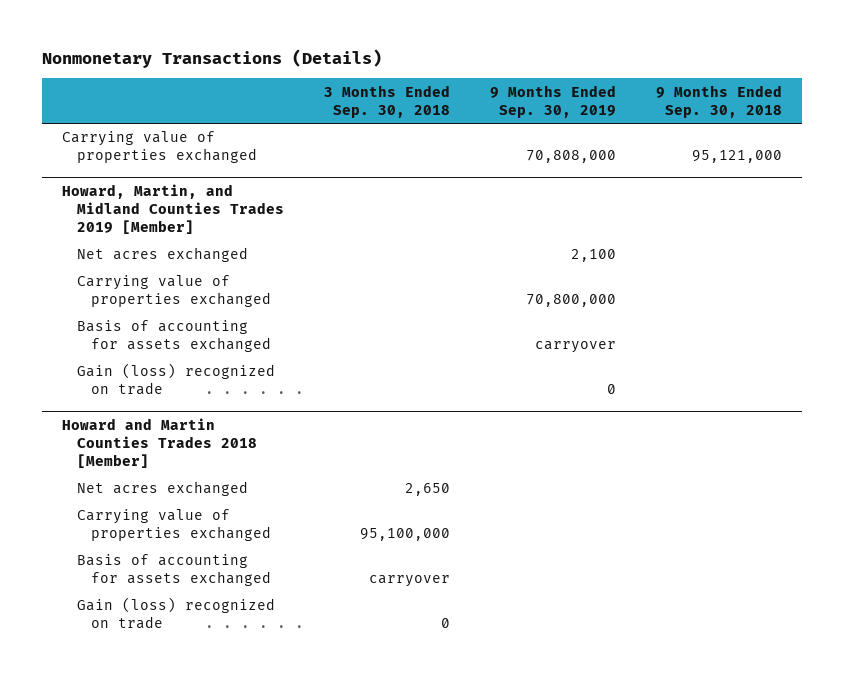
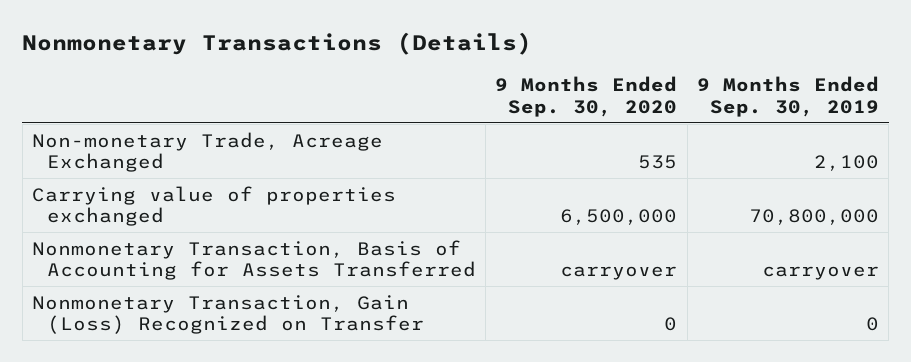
- | 3 Months Ended Sep. 30, 2018 | 9 Months Ended Sep. 30, 2019 | 9 Months Ended Sep. 30, 2018
+ | 9 Months Ended Sep. 30, 2020 | 9 Months Ended Sep. 30, 2019
- Carrying value of properties exchanged | | 70,808,000 | 95,121,000
- Howard, Martin, and Midland Counties Trades 2019 [Member]
- Net acres exchanged | | 2,100 |
- Carrying value of properties exchanged | | 70,800,000 |
- Basis of accounting for assets exchanged | | carryover |
- Gain (loss) recognized on trade | | 0 |
- Howard and Martin Counties Trades 2018 [Member]
- Net acres exchanged | 2,650 | |
- Carrying value of properties exchanged | 95,100,000 | |
- Basis of accounting for assets exchanged | carryover | |
- Gain (loss) recognized on trade | 0 | |
+ Non-monetary Trade, Acreage Exchanged | 535 | 2,100
+ Carrying value of properties exchanged | 6,500,000 | 70,800,000
+ Nonmonetary Transaction, Basis of Accounting for Assets Transferred | carryover | carryover
+ Nonmonetary Transaction, Gain (Loss) Recognized on Transfer | 0 | 0

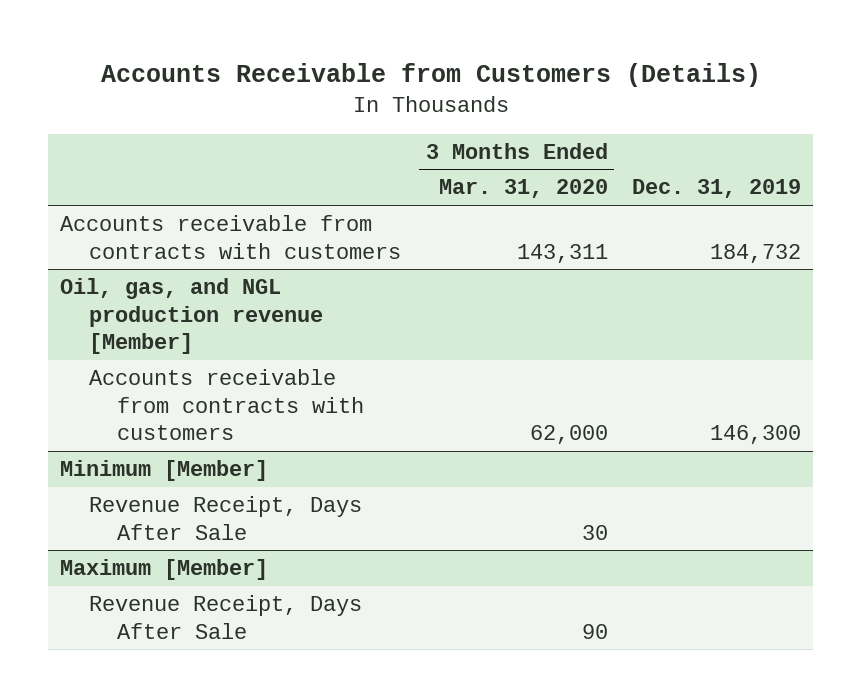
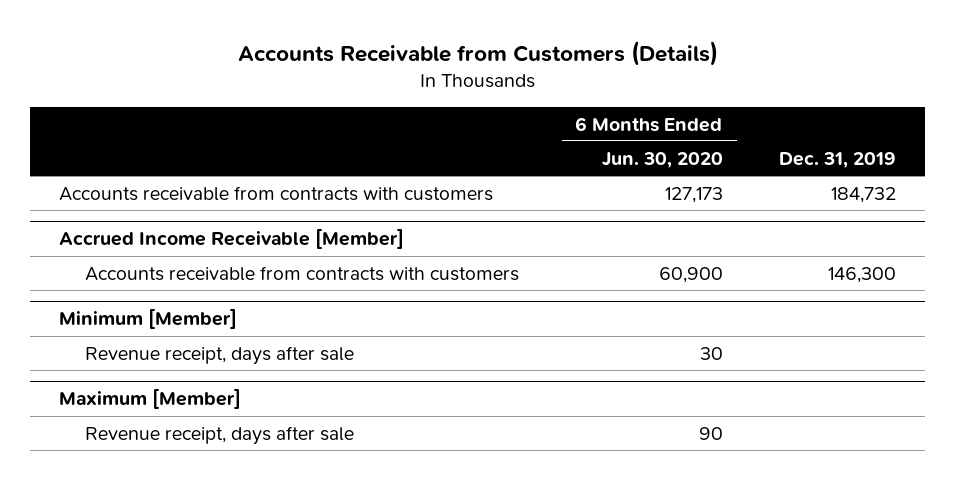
- | 3 Months Ended Mar. 31, 2020 | Dec. 31, 2019
+ | 6 Months Ended Jun. 30, 2020 | Dec. 31, 2019
- Oil, gas, and NGL production revenue [Member]
+ Accrued Income Receivable [Member]
@ Minimum [Member]
- Revenue Receipt, Days After Sale | 30 |
+ Revenue receipt, days after sale | 30 |
@ Maximum [Member]
- Revenue Receipt, Days After Sale | 90 |
+ Revenue receipt, days after sale | 90 |

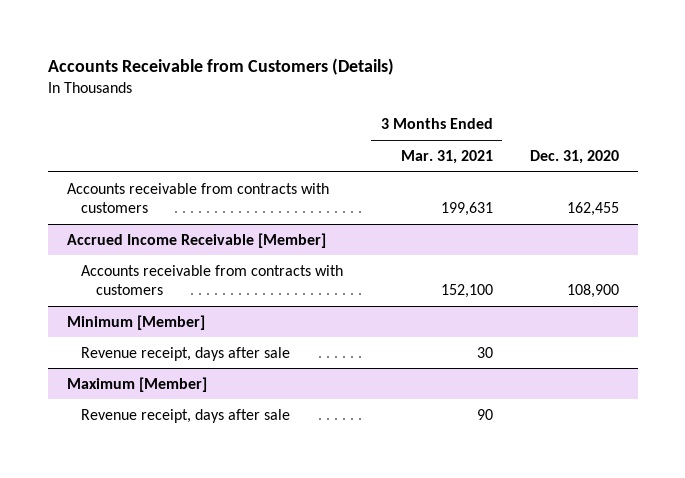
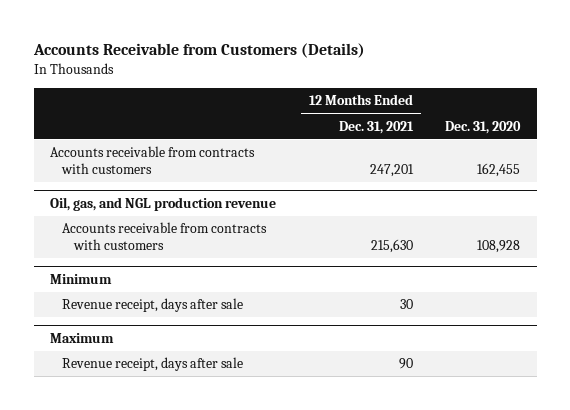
- | 3 Months Ended Mar. 31, 2021 | Dec. 31, 2020
+ | 12 Months Ended Dec. 31, 2021 | Dec. 31, 2020
- Accrued Income Receivable [Member]
- Accounts receivable from contracts with customers | 152,100 | 108,900
- Minimum [Member]
+ Oil, gas, and NGL production revenue
+ Accounts receivable from contracts with customers | 215,630 | 108,928
+ Minimum
- Maximum [Member]
+ Maximum

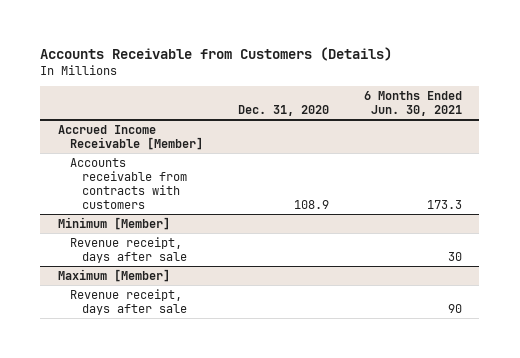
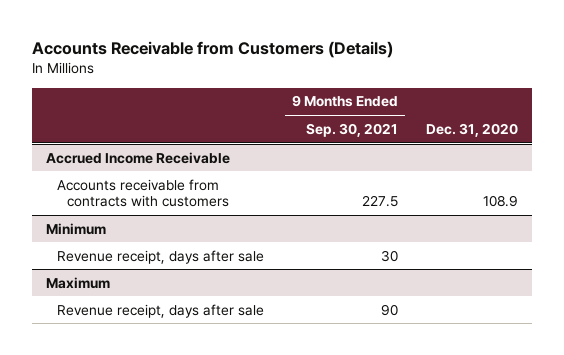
- | Dec. 31, 2020 | 6 Months Ended Jun. 30, 2021
+ | 9 Months Ended Sep. 30, 2021 | Dec. 31, 2020
- Accrued Income Receivable [Member]
+ Accrued Income Receivable
- Minimum [Member]
+ Minimum
- Maximum [Member]
+ Maximum

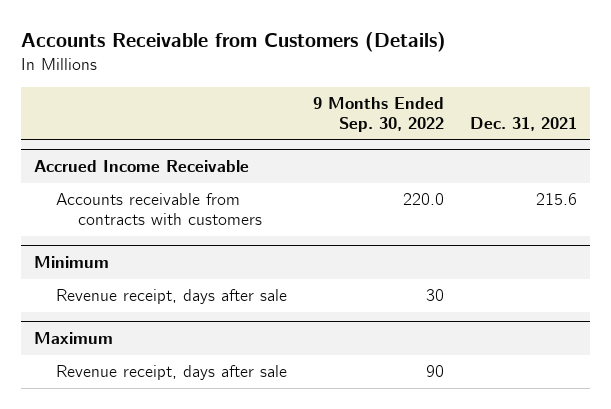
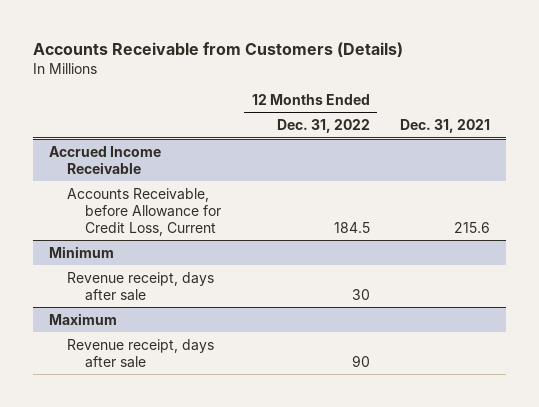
- | 9 Months Ended Sep. 30, 2022 | Dec. 31, 2021
+ | 12 Months Ended Dec. 31, 2022 | Dec. 31, 2021
@ Accrued Income Receivable
- Accounts receivable from contracts with customers | 220.0 | 215.6
+ Accounts Receivable, before Allowance for Credit Loss, Current | 184.5 | 215.6

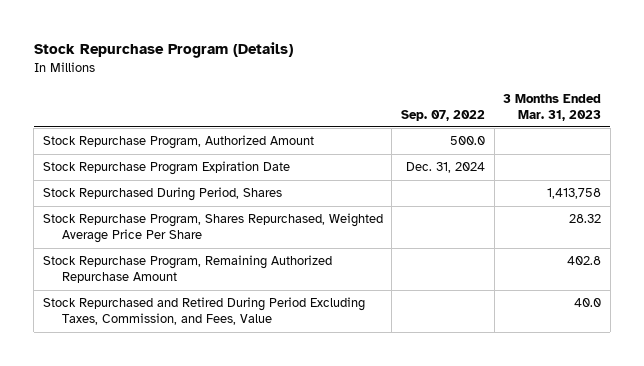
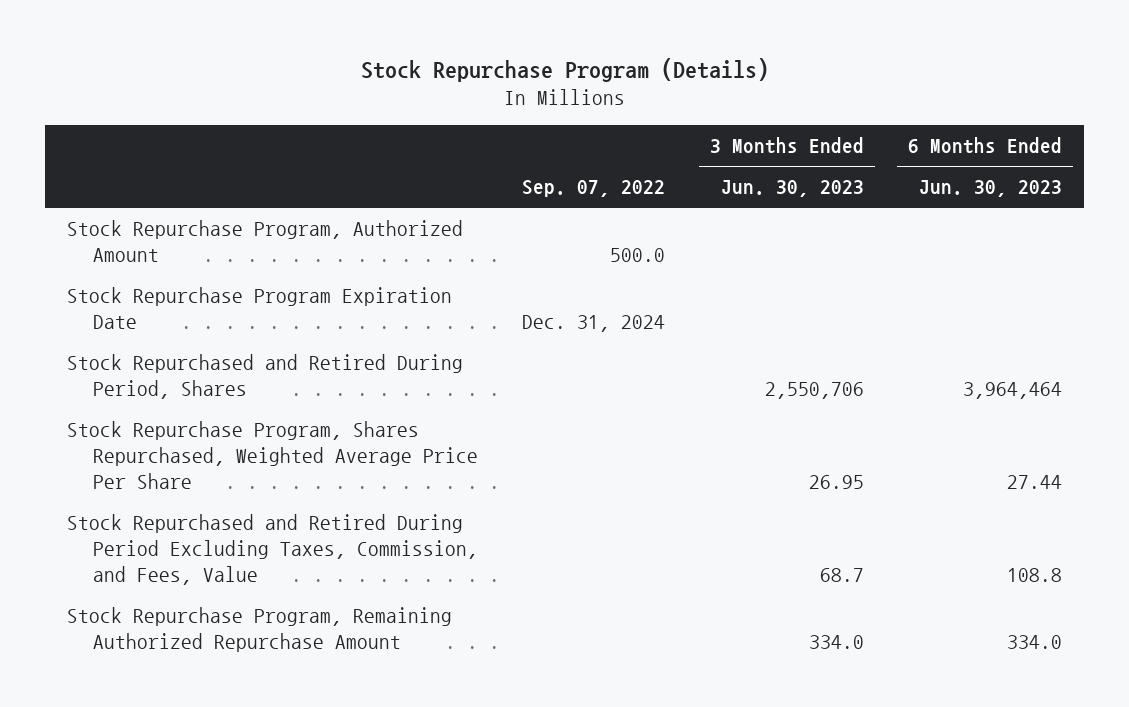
- | Sep. 07, 2022 | 3 Months Ended Mar. 31, 2023
+ | Sep. 07, 2022 | 3 Months Ended Jun. 30, 2023 | 6 Months Ended Jun. 30, 2023
- Stock Repurchased During Period, Shares | | 1,413,758
+ Stock Repurchased and Retired During Period, Shares | | 2,550,706 | 3,964,464
moved down: Stock Repurchase Program, Remaining Authorized Repurchase Amount | | 334.0 | 334.0

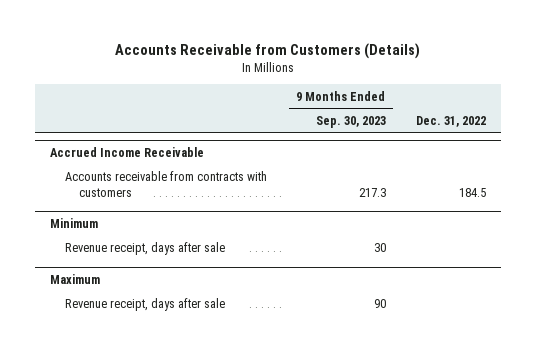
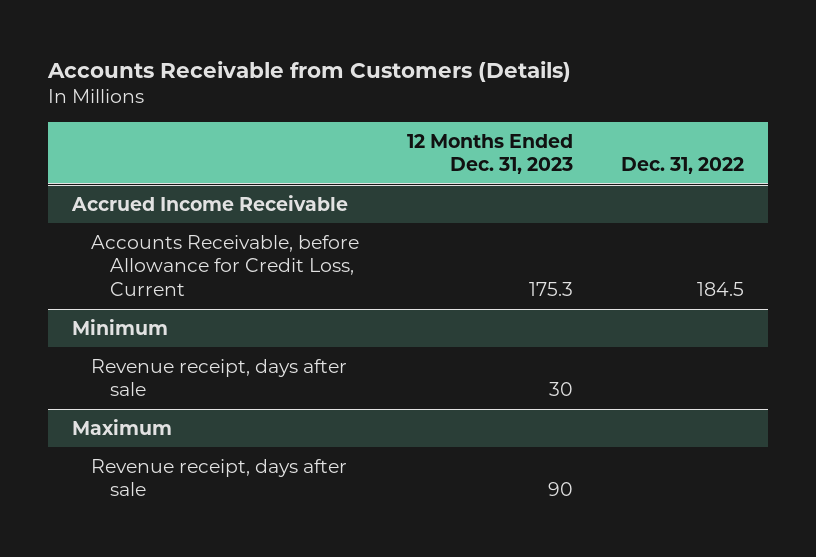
- | 9 Months Ended Sep. 30, 2023 | Dec. 31, 2022
+ | 12 Months Ended Dec. 31, 2023 | Dec. 31, 2022
@ Accrued Income Receivable
- Accounts receivable from contracts with customers | 217.3 | 184.5
+ Accounts Receivable, before Allowance for Credit Loss, Current | 175.3 | 184.5

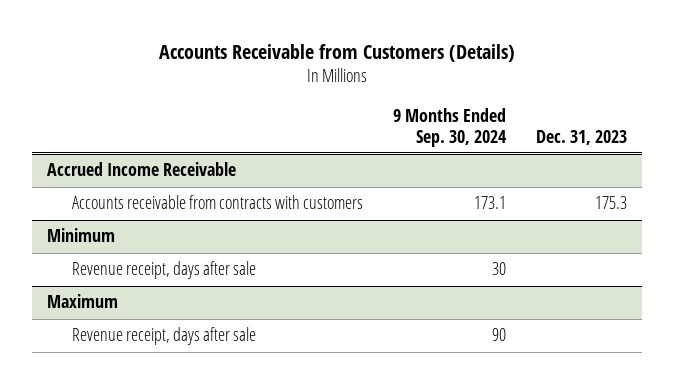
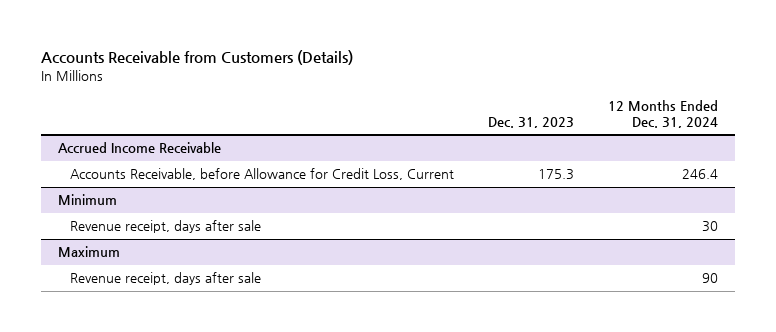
- | 9 Months Ended Sep. 30, 2024 | Dec. 31, 2023
+ | Dec. 31, 2023 | 12 Months Ended Dec. 31, 2024
@ Accrued Income Receivable
- Accounts receivable from contracts with customers | 173.1 | 175.3
+ Accounts Receivable, before Allowance for Credit Loss, Current | 175.3 | 246.4

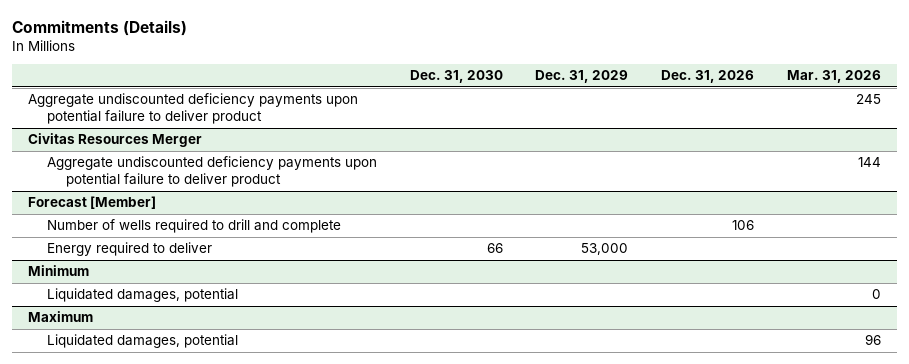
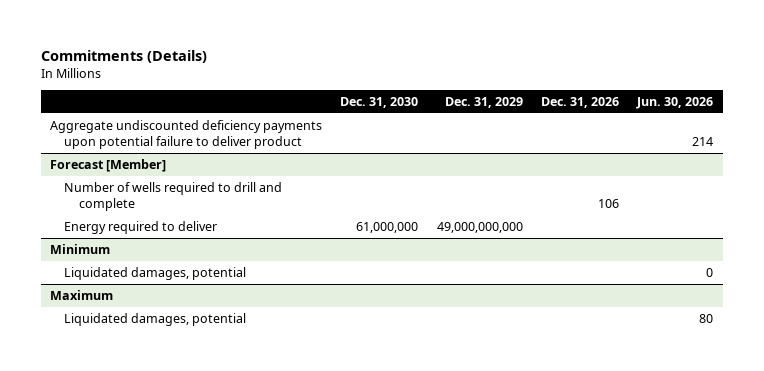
- | Dec. 31, 2030 | Dec. 31, 2029 | Dec. 31, 2026 | Mar. 31, 2026
+ | Dec. 31, 2030 | Dec. 31, 2029 | Dec. 31, 2026 | Jun. 30, 2026
- Civitas Resources Merger
- Aggregate undiscounted deficiency payments upon potential failure to deliver product | | | | 144
@ Forecast [Member]
- Energy required to deliver | 66 | 53,000 | |
+ Energy required to deliver | 61,000,000 | 49,000,000,000 | |

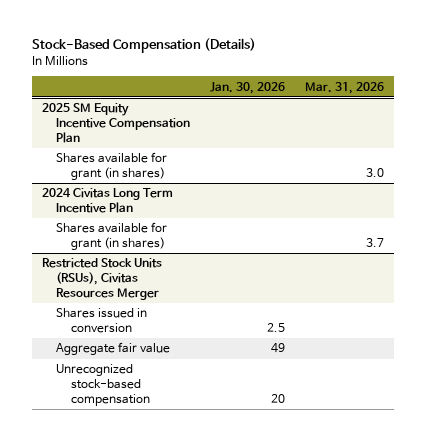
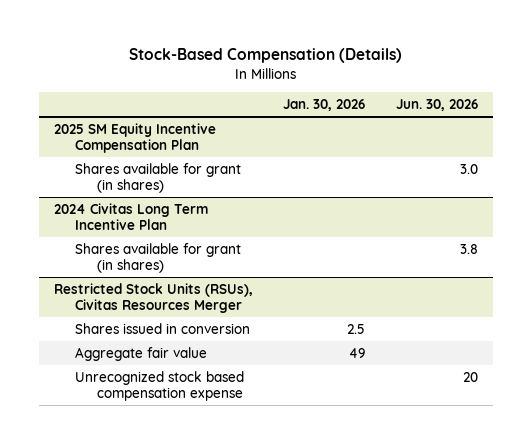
- | Jan. 30, 2026 | Mar. 31, 2026
+ | Jan. 30, 2026 | Jun. 30, 2026
@ Restricted Stock Units (RSUs), Civitas Resources Merger
- Unrecognized stock-based compensation | 20 |
+ Unrecognized stock based compensation expense | | 20

